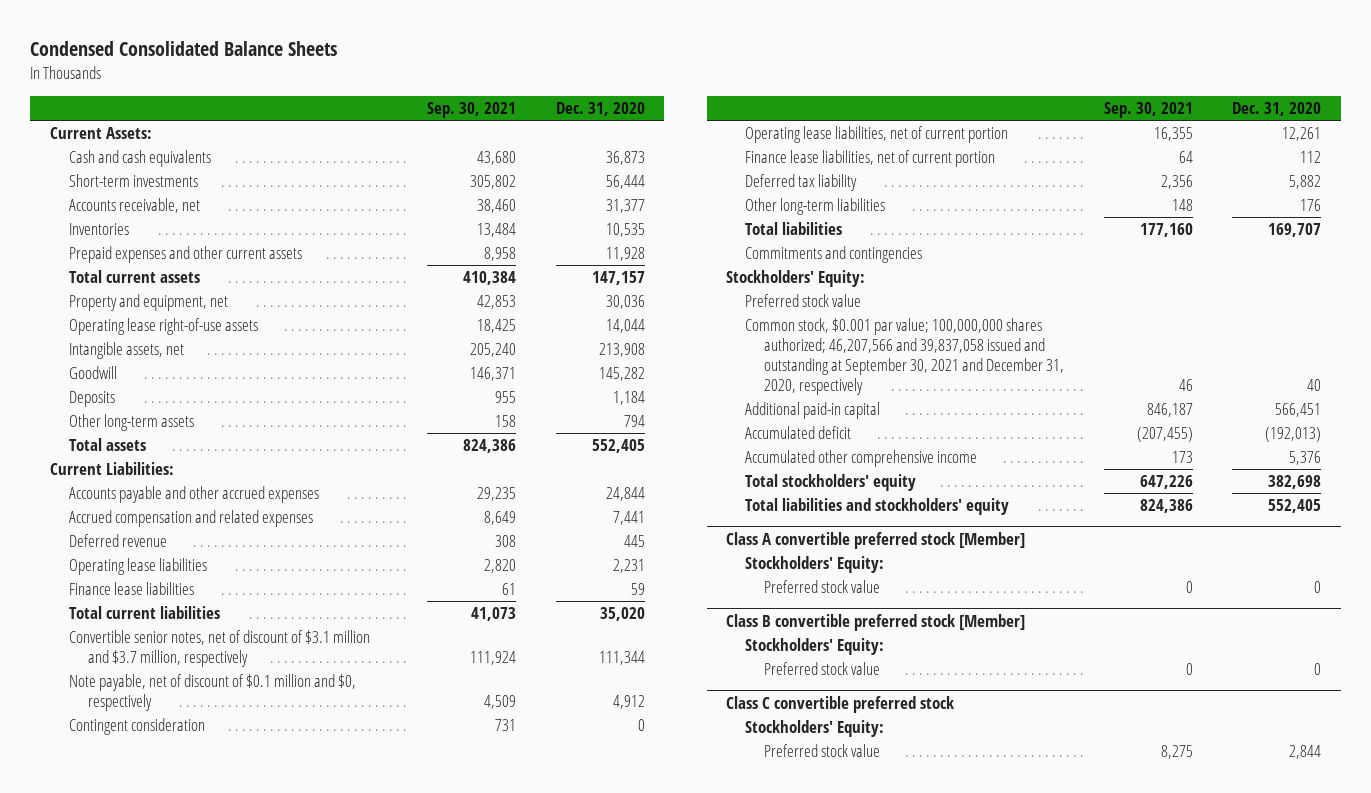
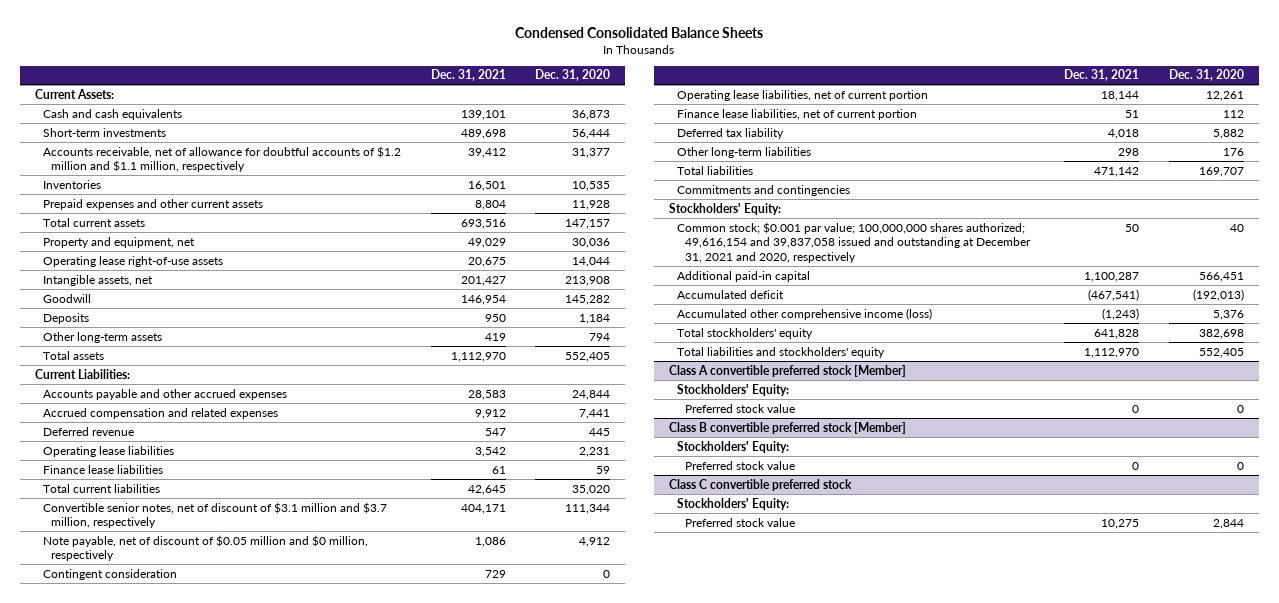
- | Sep. 30, 2021 | Dec. 31, 2020
+ | Dec. 31, 2021 | Dec. 31, 2020
- Accounts receivable, net | 38,460 | 31,377
+ Accounts receivable, net of allowance for doubtful accounts of $1.2 million and $1.1 million, respectively | 39,412 | 31,377
- Note payable, net of discount of $0.1 million and $0, respectively | 4,509 | 4,912
+ Note payable, net of discount of $0.05 million and $0 million, respectively | 1,086 | 4,912
- Preferred stock value
- Common stock, $0.001 par value; 100,000,000 shares authorized; 46,207,566 and 39,837,058 issued and outstanding at September 30, 2021 and December 31, 2020, respectively | 46 | 40
+ Common stock; $0.001 par value; 100,000,000 shares authorized; 49,616,154 and 39,837,058 issued and outstanding at December 31, 2021 and 2020, respectively | 50 | 40
- Accumulated other comprehensive income | 173 | 5,376
+ Accumulated other comprehensive income (loss) | (1,243) | 5,376

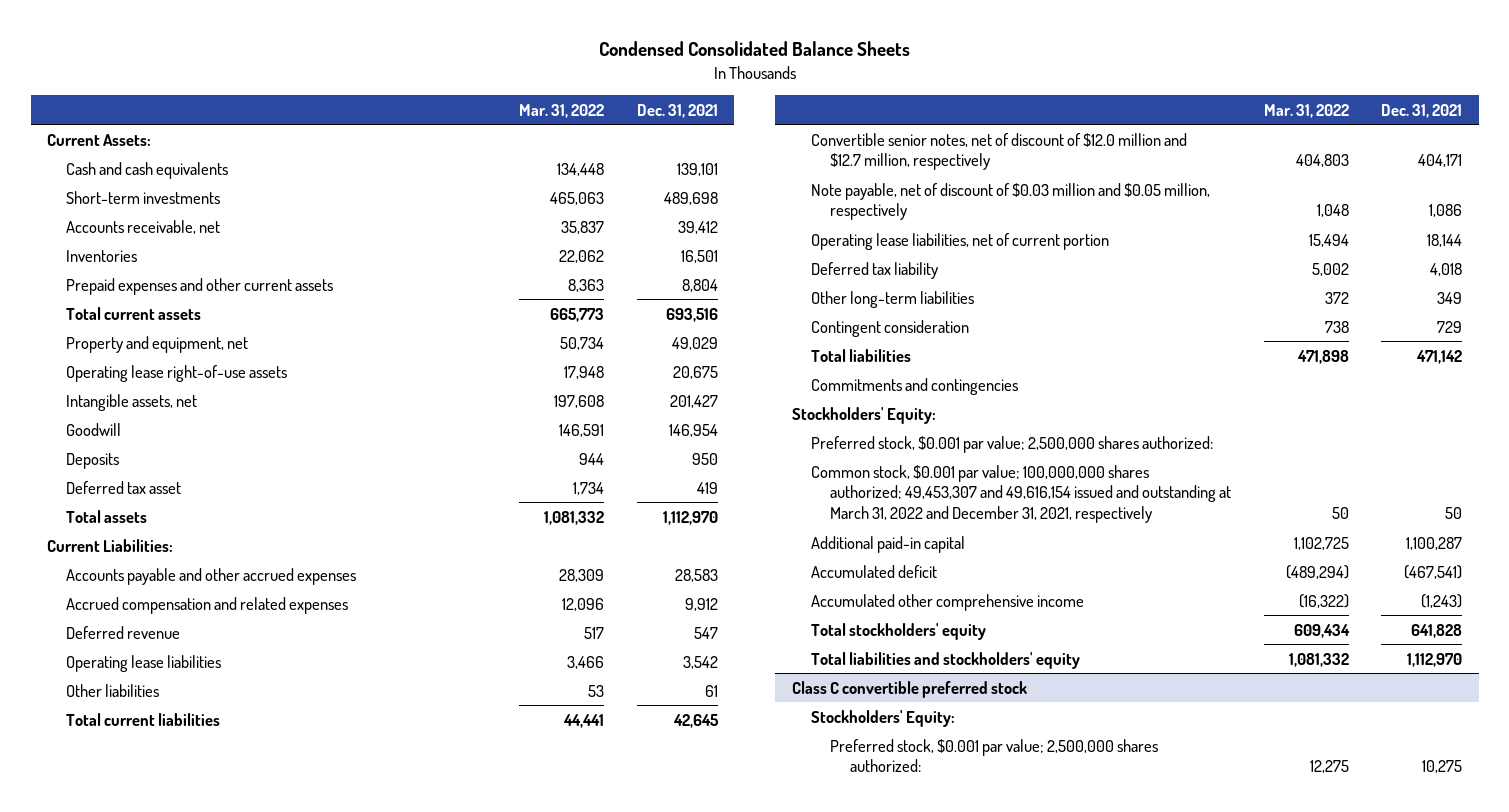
- | Dec. 31, 2021 | Dec. 31, 2020
+ | Mar. 31, 2022 | Dec. 31, 2021
- Accounts receivable, net of allowance for doubtful accounts of $1.2 million and $1.1 million, respectively | 39,412 | 31,377
+ Accounts receivable, net | 35,837 | 39,412
- Other long-term assets | 419 | 794
+ Deferred tax asset | 1,734 | 419
- Finance lease liabilities | 61 | 59
+ Other liabilities | 53 | 61
- Convertible senior notes, net of discount of $3.1 million and $3.7 million, respectively | 404,171 | 111,344
- Note payable, net of discount of $0.05 million and $0 million, respectively | 1,086 | 4,912
+ Convertible senior notes, net of discount of $12.0 million and $12.7 million, respectively | 404,803 | 404,171
+ Note payable, net of discount of $0.03 million and $0.05 million, respectively | 1,048 | 1,086
- Finance lease liabilities, net of current portion | 51 | 112
- Other long-term liabilities | 298 | 176
+ Other long-term liabilities | 372 | 349
moved down: Contingent consideration | 738 | 729
- Common stock; $0.001 par value; 100,000,000 shares authorized; 49,616,154 and 39,837,058 issued and outstanding at December 31, 2021 and 2020, respectively | 50 | 40
+ Preferred stock, $0.001 par value; 2,500,000 shares authorized:
+ Common stock, $0.001 par value; 100,000,000 shares authorized; 49,453,307 and 49,616,154 issued and outstanding at March 31, 2022 and December 31, 2021, respectively | 50 | 50
- Accumulated other comprehensive income (loss) | (1,243) | 5,376
+ Accumulated other comprehensive income | (16,322) | (1,243)
- Class A convertible preferred stock [Member]
- Stockholders' Equity:
- Preferred stock value | 0 | 0
- Class B convertible preferred stock [Member]
- Stockholders' Equity:
- Preferred stock value | 0 | 0
@ Class C convertible preferred stock
- Preferred stock value | 10,275 | 2,844
+ Preferred stock, $0.001 par value; 2,500,000 shares authorized: | 12,275 | 10,275

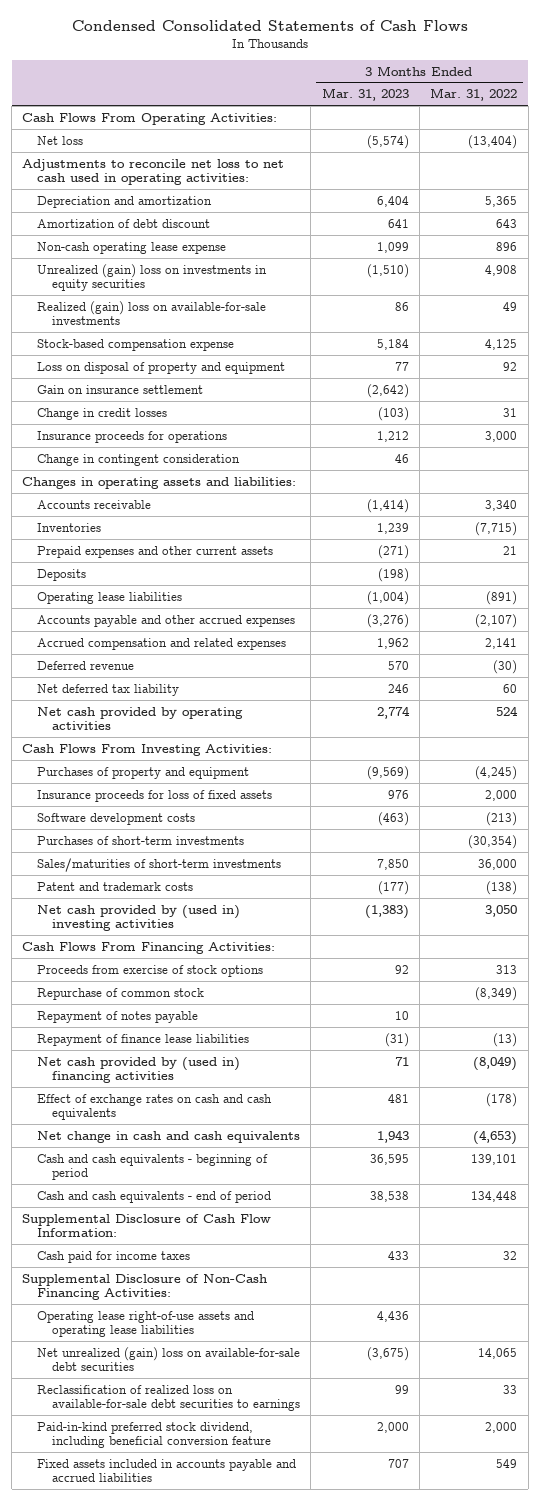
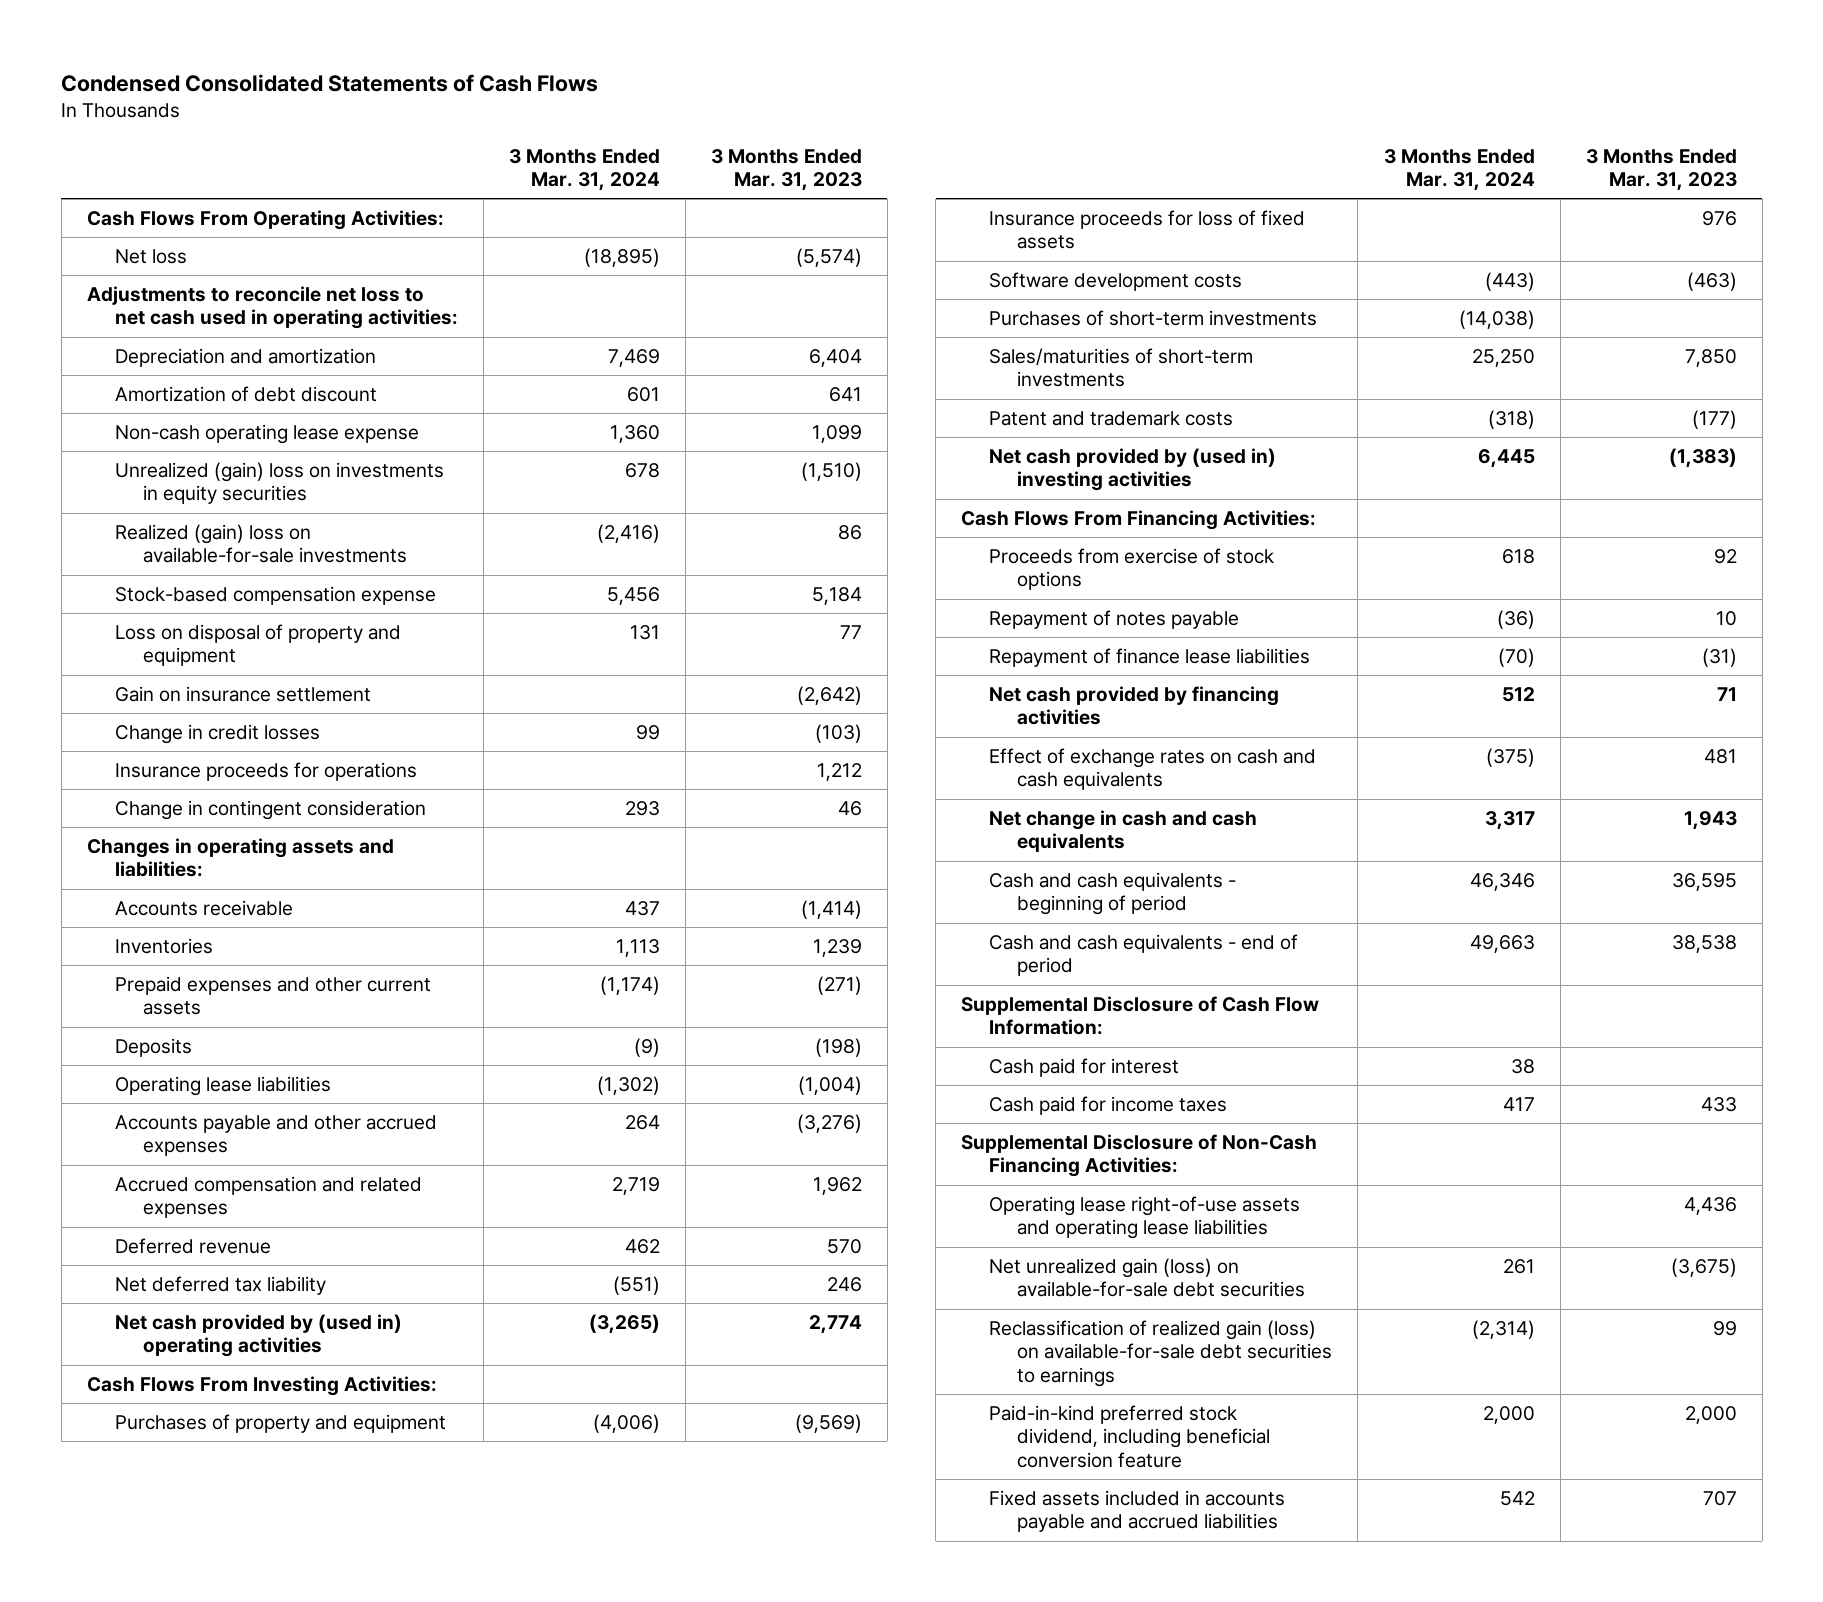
- | 3 Months Ended Mar. 31, 2023 | 3 Months Ended Mar. 31, 2022
+ | 3 Months Ended Mar. 31, 2024 | 3 Months Ended Mar. 31, 2023
- Net cash provided by operating activities | 2,774 | 524
+ Net cash provided by (used in) operating activities | (3,265) | 2,774
- Repurchase of common stock | | (8,349)
- Net cash provided by (used in) financing activities | 71 | (8,049)
+ Net cash provided by financing activities | 512 | 71
+ Cash paid for interest | 38 |
- Net unrealized (gain) loss on available-for-sale debt securities | (3,675) | 14,065
- Reclassification of realized loss on available-for-sale debt securities to earnings | 99 | 33
+ Net unrealized gain (loss) on available-for-sale debt securities | 261 | (3,675)
+ Reclassification of realized gain (loss) on available-for-sale debt securities to earnings | (2,314) | 99

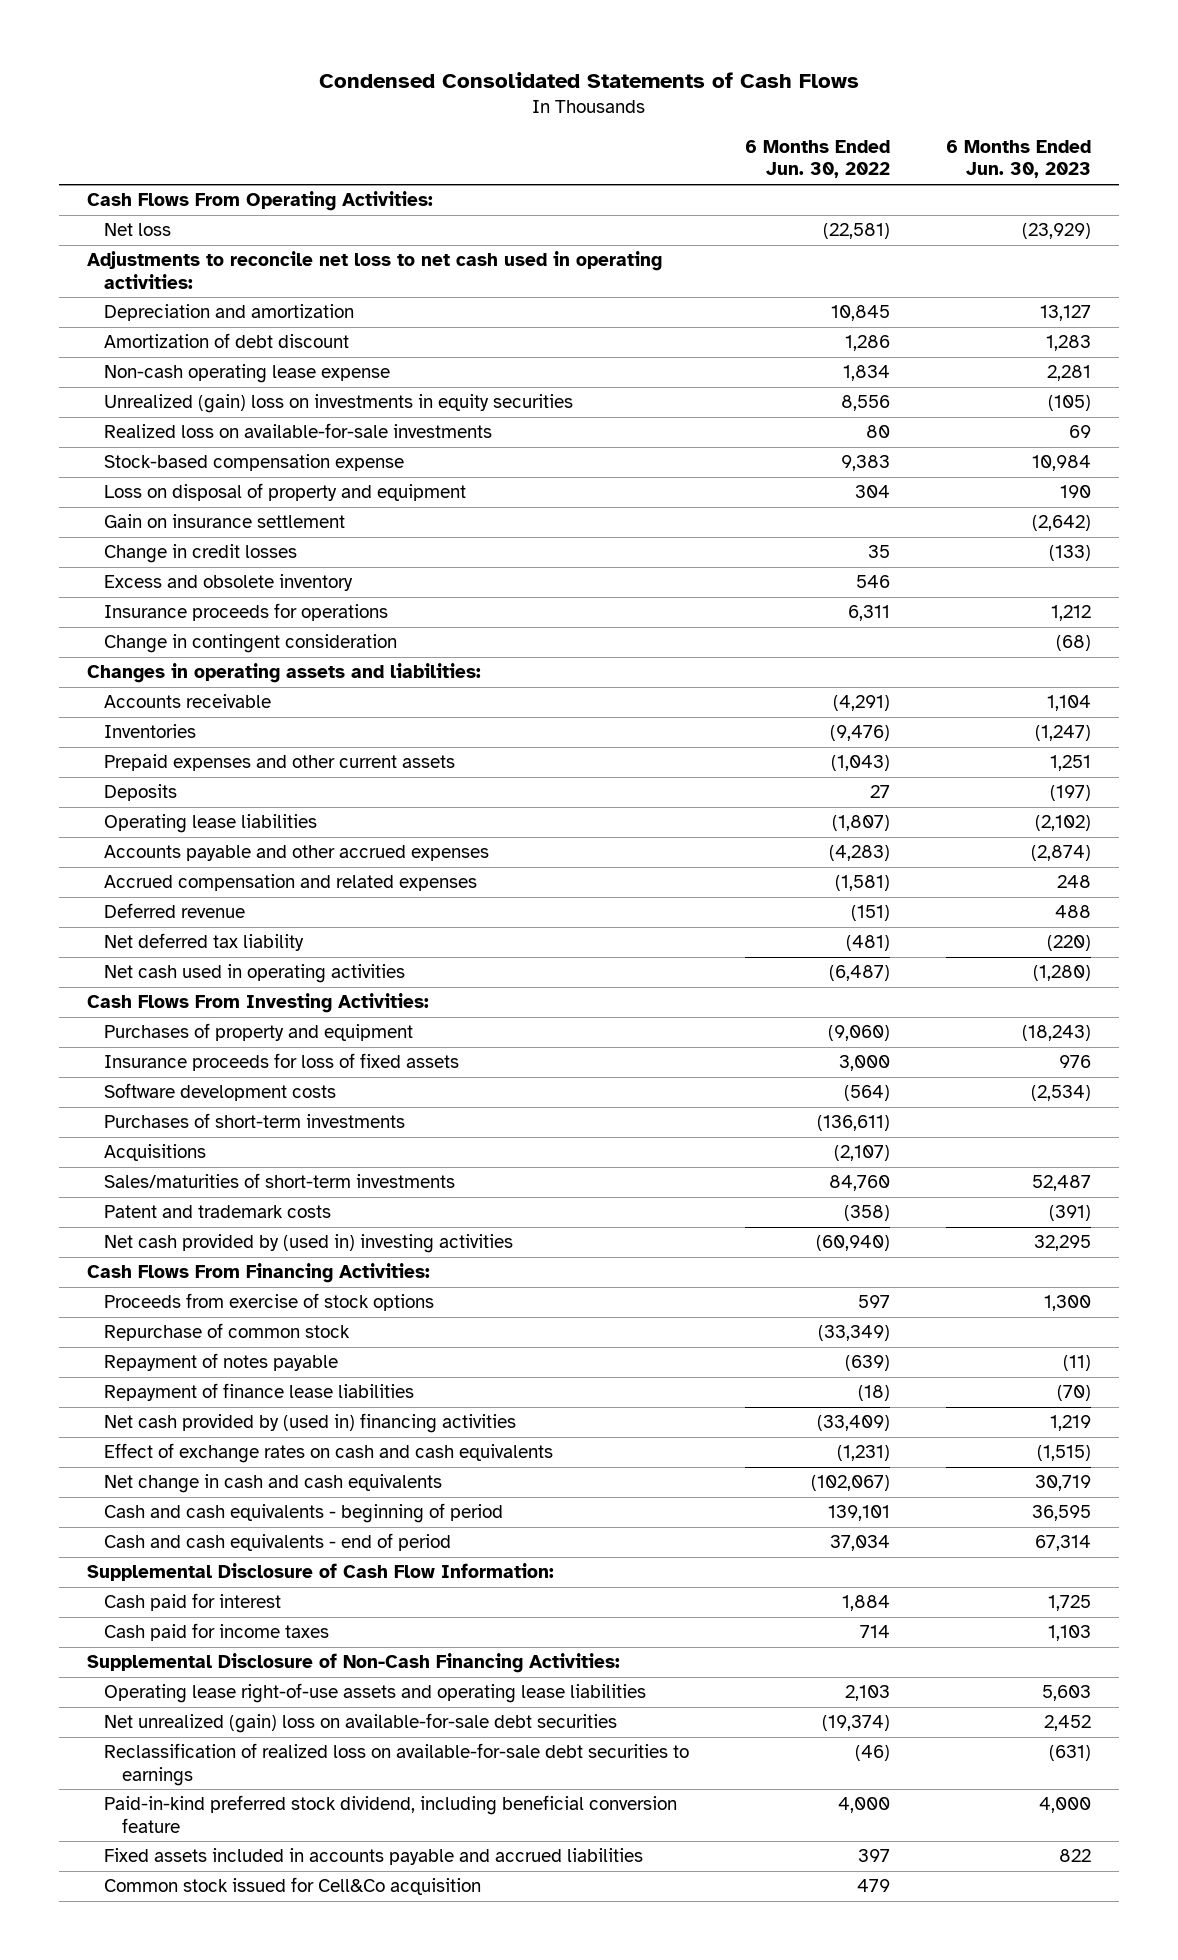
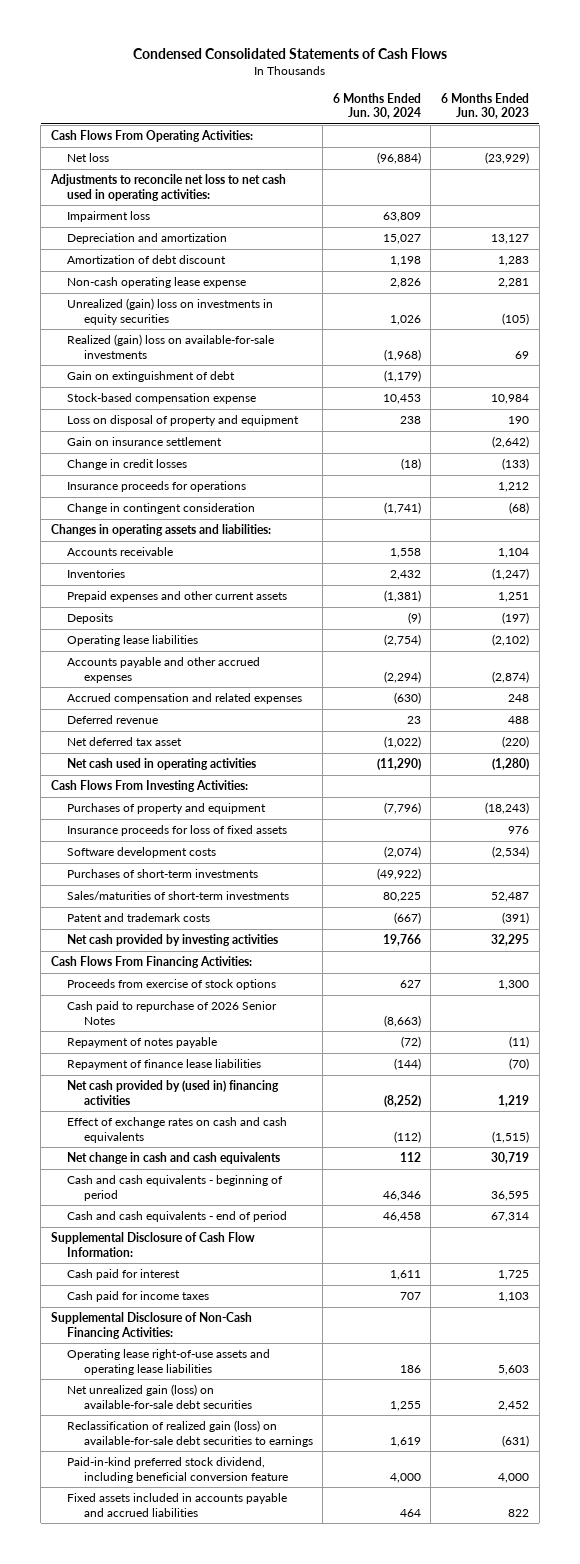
- | 6 Months Ended Jun. 30, 2022 | 6 Months Ended Jun. 30, 2023
+ | 6 Months Ended Jun. 30, 2024 | 6 Months Ended Jun. 30, 2023
+ Impairment loss | 63,809 |
- Realized loss on available-for-sale investments | 80 | 69
+ Realized (gain) loss on available-for-sale investments | (1,968) | 69
+ Gain on extinguishment of debt | (1,179) |
- Excess and obsolete inventory | 546 |
- Net deferred tax liability | (481) | (220)
+ Net deferred tax asset | (1,022) | (220)
- Acquisitions | (2,107) |
- Net cash provided by (used in) investing activities | (60,940) | 32,295
+ Net cash provided by investing activities | 19,766 | 32,295
- Repurchase of common stock | (33,349) |
+ Cash paid to repurchase of 2026 Senior Notes | (8,663) |
- Net unrealized (gain) loss on available-for-sale debt securities | (19,374) | 2,452
- Reclassification of realized loss on available-for-sale debt securities to earnings | (46) | (631)
+ Net unrealized gain (loss) on available-for-sale debt securities | 1,255 | 2,452
+ Reclassification of realized gain (loss) on available-for-sale debt securities to earnings | 1,619 | (631)
- Common stock issued for Cell&Co acquisition | 479 |

